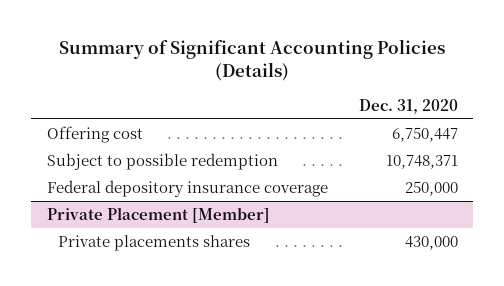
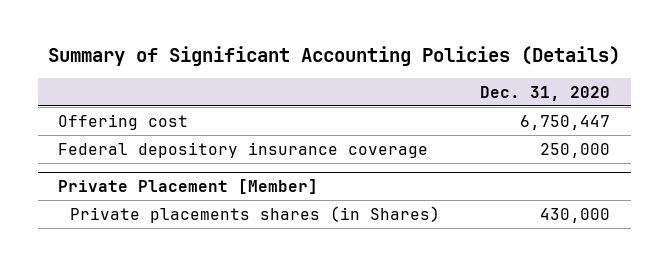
- Subject to possible redemption | 10,748,371
@ Private Placement [Member]
- Private placements shares | 430,000
+ Private placements shares (in Shares) | 430,000

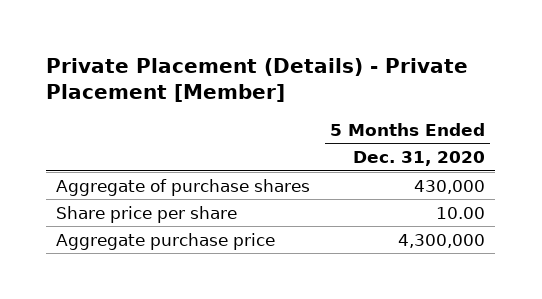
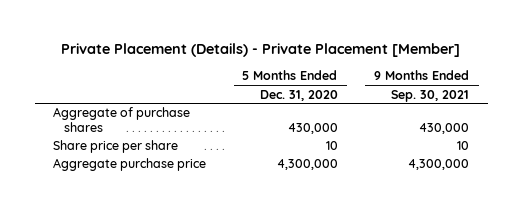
- | 5 Months Ended Dec. 31, 2020
+ | 5 Months Ended Dec. 31, 2020 | 9 Months Ended Sep. 30, 2021
- Share price per share | 10.00
+ Share price per share | 10 | 10

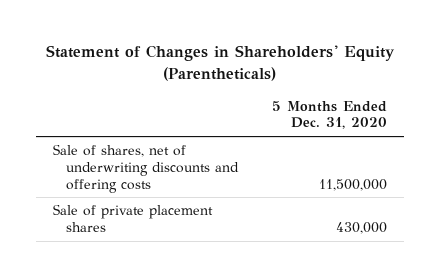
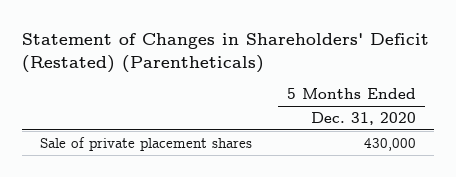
- Statement of Changes in Shareholders' Equity (Parentheticals)
+ Statement of Changes in Shareholders' Deficit (Restated) (Parentheticals)
- Sale of shares, net of underwriting discounts and offering costs | 11,500,000

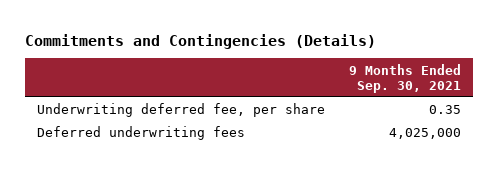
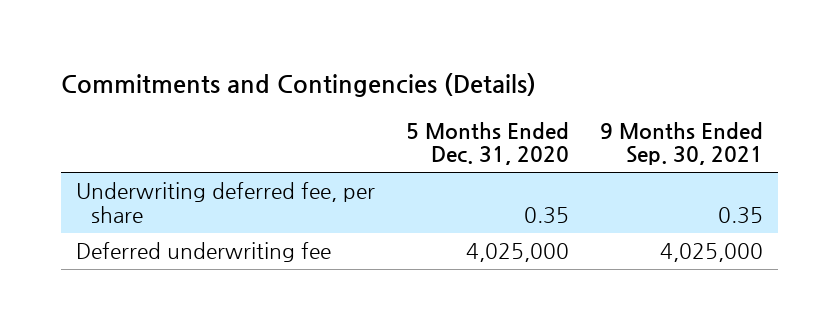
- | 9 Months Ended Sep. 30, 2021
+ | 5 Months Ended Dec. 31, 2020 | 9 Months Ended Sep. 30, 2021
- Deferred underwriting fees | 4,025,000
+ Deferred underwriting fee | 4,025,000 | 4,025,000

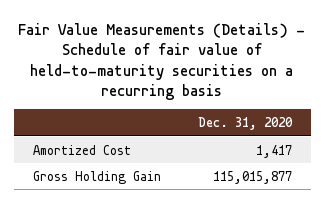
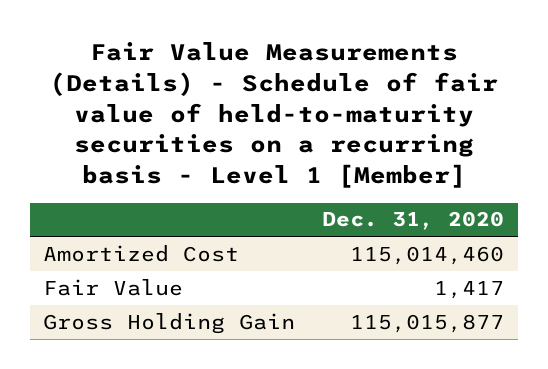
- Fair Value Measurements (Details) - Schedule of fair value of held-to-maturity securities on a recurring basis
+ Fair Value Measurements (Details) - Schedule of fair value of held-to-maturity securities on a recurring basis - Level 1 [Member]
- Amortized Cost | 1,417
+ Amortized Cost | 115,014,460
+ Fair Value | 1,417

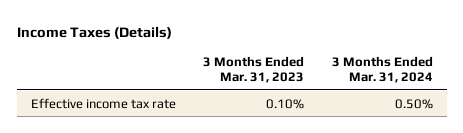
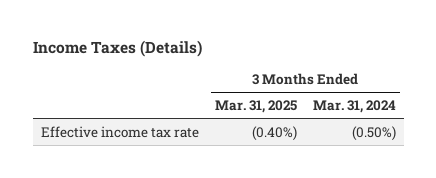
- | 3 Months Ended Mar. 31, 2023 | 3 Months Ended Mar. 31, 2024
+ | 3 Months Ended Mar. 31, 2025 | 3 Months Ended Mar. 31, 2024
- Effective income tax rate | 0.10% | 0.50%
+ Effective income tax rate | (0.40%) | (0.50%)

